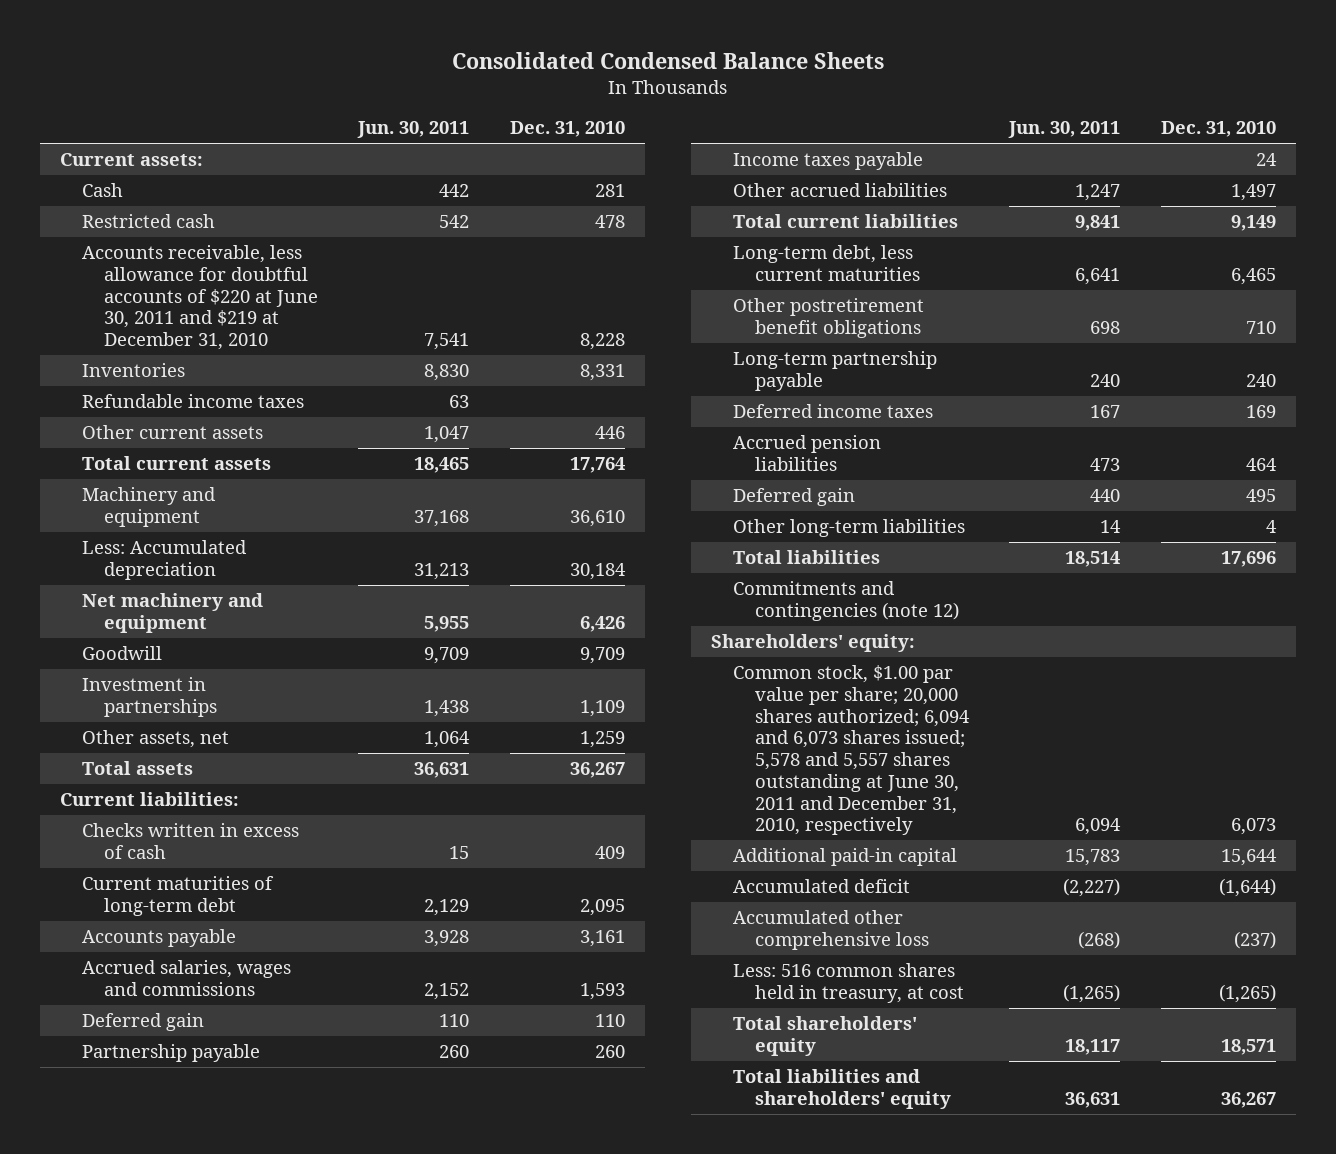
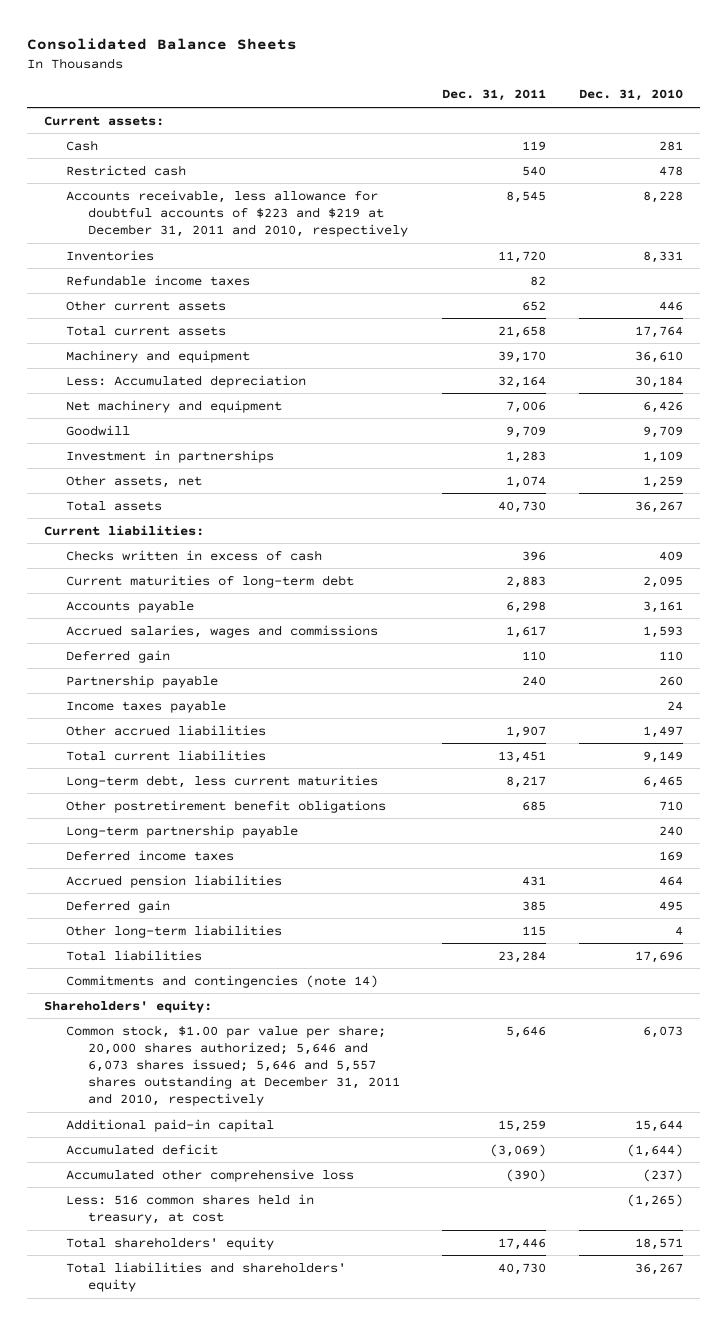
- Consolidated Condensed Balance Sheets
+ Consolidated Balance Sheets
- | Jun. 30, 2011 | Dec. 31, 2010
+ | Dec. 31, 2011 | Dec. 31, 2010
- Accounts receivable, less allowance for doubtful accounts of $220 at June 30, 2011 and $219 at December 31, 2010 | 7,541 | 8,228
+ Accounts receivable, less allowance for doubtful accounts of $223 and $219 at December 31, 2011 and 2010, respectively | 8,545 | 8,228
- Commitments and contingencies (note 12)
+ Commitments and contingencies (note 14)
- Common stock, $1.00 par value per share; 20,000 shares authorized; 6,094 and 6,073 shares issued; 5,578 and 5,557 shares outstanding at June 30, 2011 and December 31, 2010, respectively | 6,094 | 6,073
+ Common stock, $1.00 par value per share; 20,000 shares authorized; 5,646 and 6,073 shares issued; 5,646 and 5,557 shares outstanding at December 31, 2011 and 2010, respectively | 5,646 | 6,073

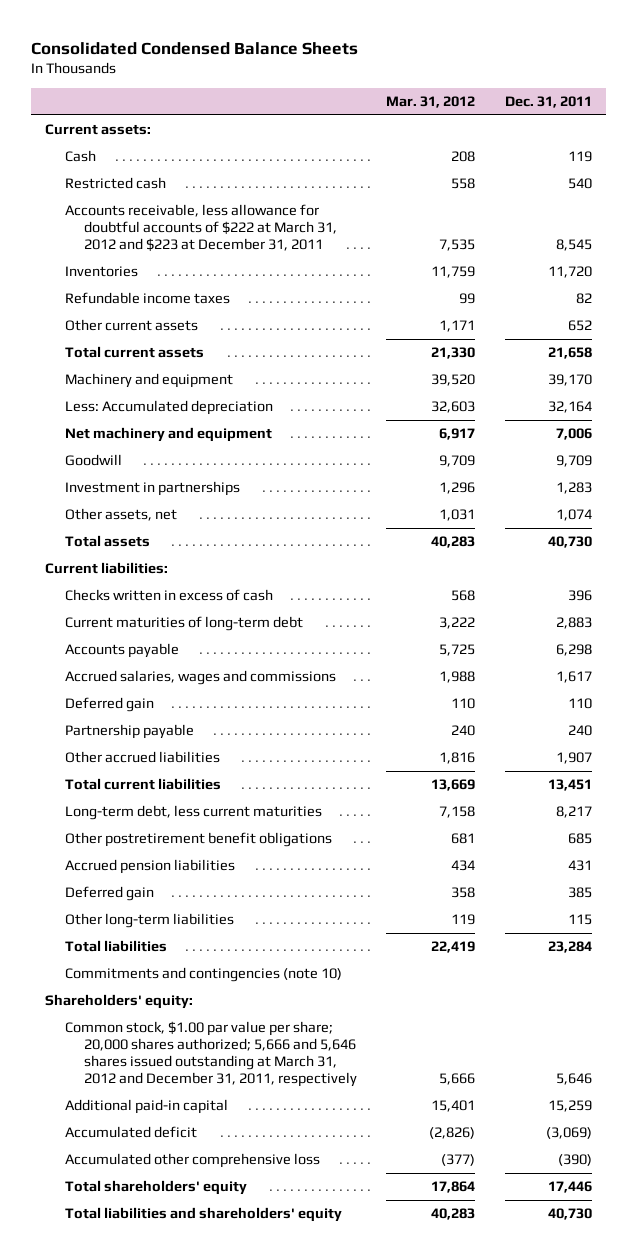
- Consolidated Balance Sheets
+ Consolidated Condensed Balance Sheets
- | Dec. 31, 2011 | Dec. 31, 2010
+ | Mar. 31, 2012 | Dec. 31, 2011
- Accounts receivable, less allowance for doubtful accounts of $223 and $219 at December 31, 2011 and 2010, respectively | 8,545 | 8,228
+ Accounts receivable, less allowance for doubtful accounts of $222 at March 31, 2012 and $223 at December 31, 2011 | 7,535 | 8,545
- Income taxes payable | | 24
- Long-term partnership payable | | 240
- Deferred income taxes | | 169
- Commitments and contingencies (note 14)
+ Commitments and contingencies (note 10)
- Common stock, $1.00 par value per share; 20,000 shares authorized; 5,646 and 6,073 shares issued; 5,646 and 5,557 shares outstanding at December 31, 2011 and 2010, respectively | 5,646 | 6,073
+ Common stock, $1.00 par value per share; 20,000 shares authorized; 5,666 and 5,646 shares issued outstanding at March 31, 2012 and December 31, 2011, respectively | 5,666 | 5,646
- Less: 516 common shares held in treasury, at cost | | (1,265)

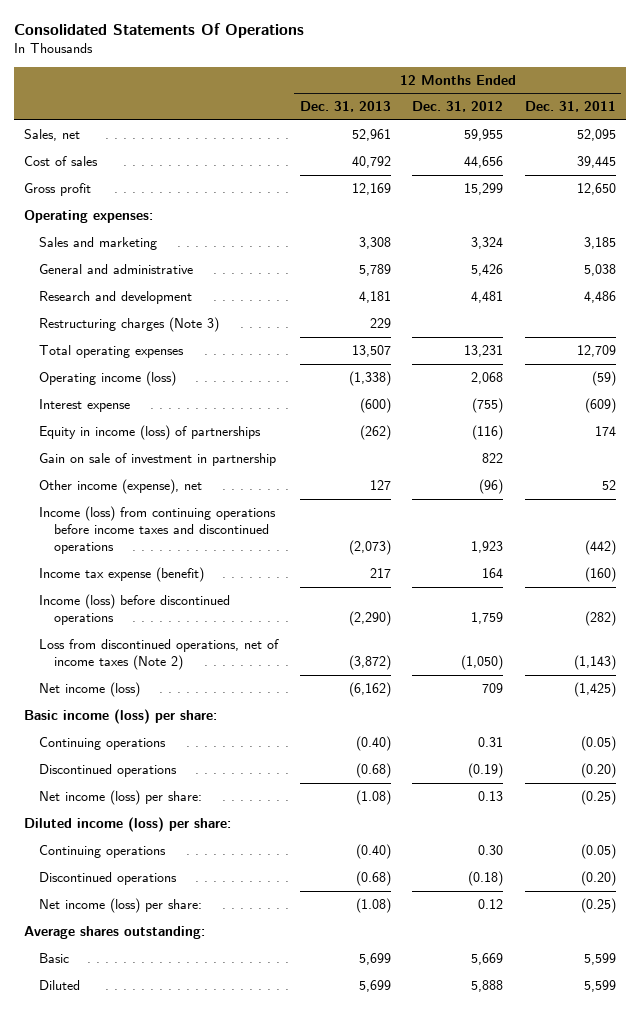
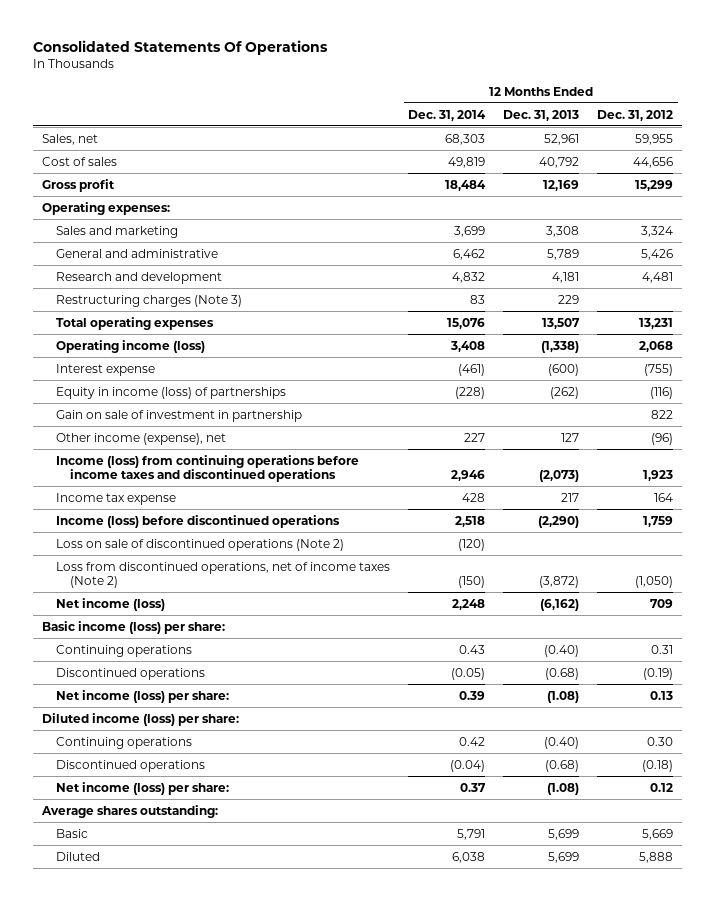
- | 12 Months Ended Dec. 31, 2013 | 12 Months Ended Dec. 31, 2012 | 12 Months Ended Dec. 31, 2011
+ | 12 Months Ended Dec. 31, 2014 | 12 Months Ended Dec. 31, 2013 | 12 Months Ended Dec. 31, 2012
- Income tax expense (benefit) | 217 | 164 | (160)
+ Income tax expense | 428 | 217 | 164
+ Loss on sale of discontinued operations (Note 2) | (120) | |

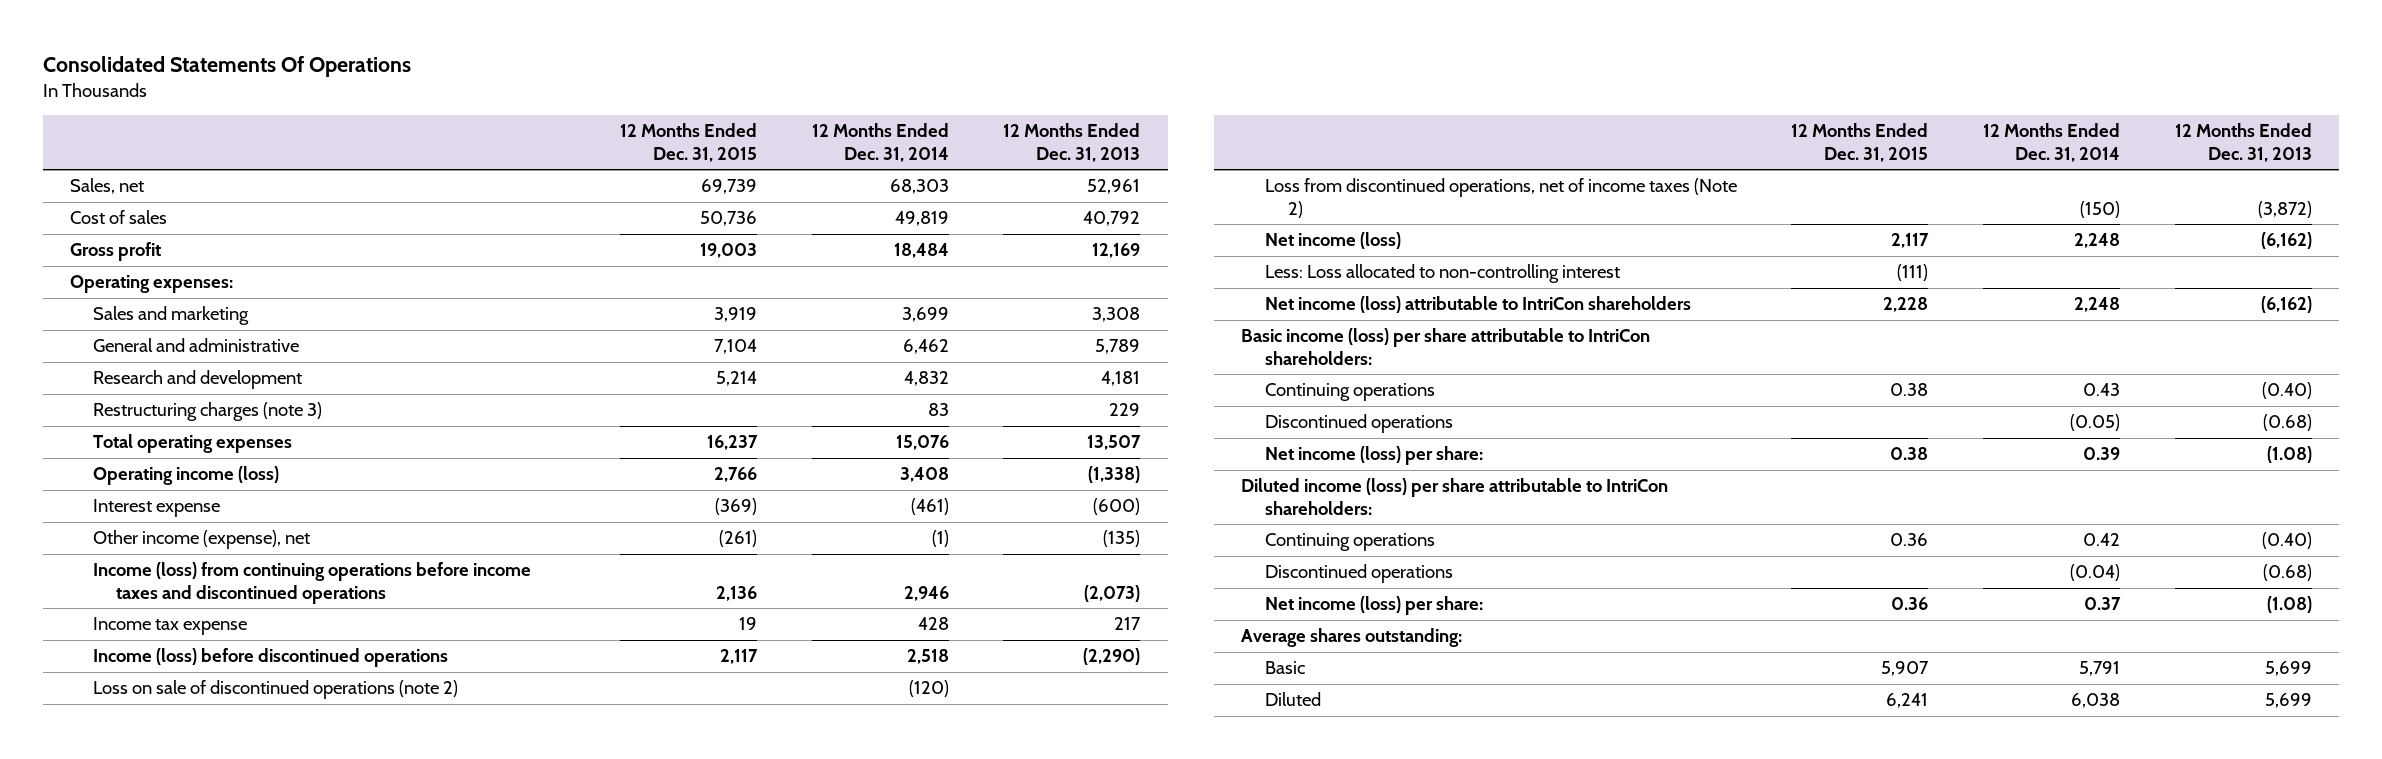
- | 12 Months Ended Dec. 31, 2014 | 12 Months Ended Dec. 31, 2013 | 12 Months Ended Dec. 31, 2012
+ | 12 Months Ended Dec. 31, 2015 | 12 Months Ended Dec. 31, 2014 | 12 Months Ended Dec. 31, 2013
- Restructuring charges (Note 3) | 83 | 229 |
+ Restructuring charges (note 3) | | 83 | 229
- Equity in income (loss) of partnerships | (228) | (262) | (116)
- Gain on sale of investment in partnership | | | 822
- Other income (expense), net | 227 | 127 | (96)
+ Other income (expense), net | (261) | (1) | (135)
- Loss on sale of discontinued operations (Note 2) | (120) | |
+ Loss on sale of discontinued operations (note 2) | | (120) |
- Basic income (loss) per share:
+ Less: Loss allocated to non-controlling interest | (111) | |
+ Net income (loss) attributable to IntriCon shareholders | 2,228 | 2,248 | (6,162)
+ Basic income (loss) per share attributable to IntriCon shareholders:
- Diluted income (loss) per share:
+ Diluted income (loss) per share attributable to IntriCon shareholders:

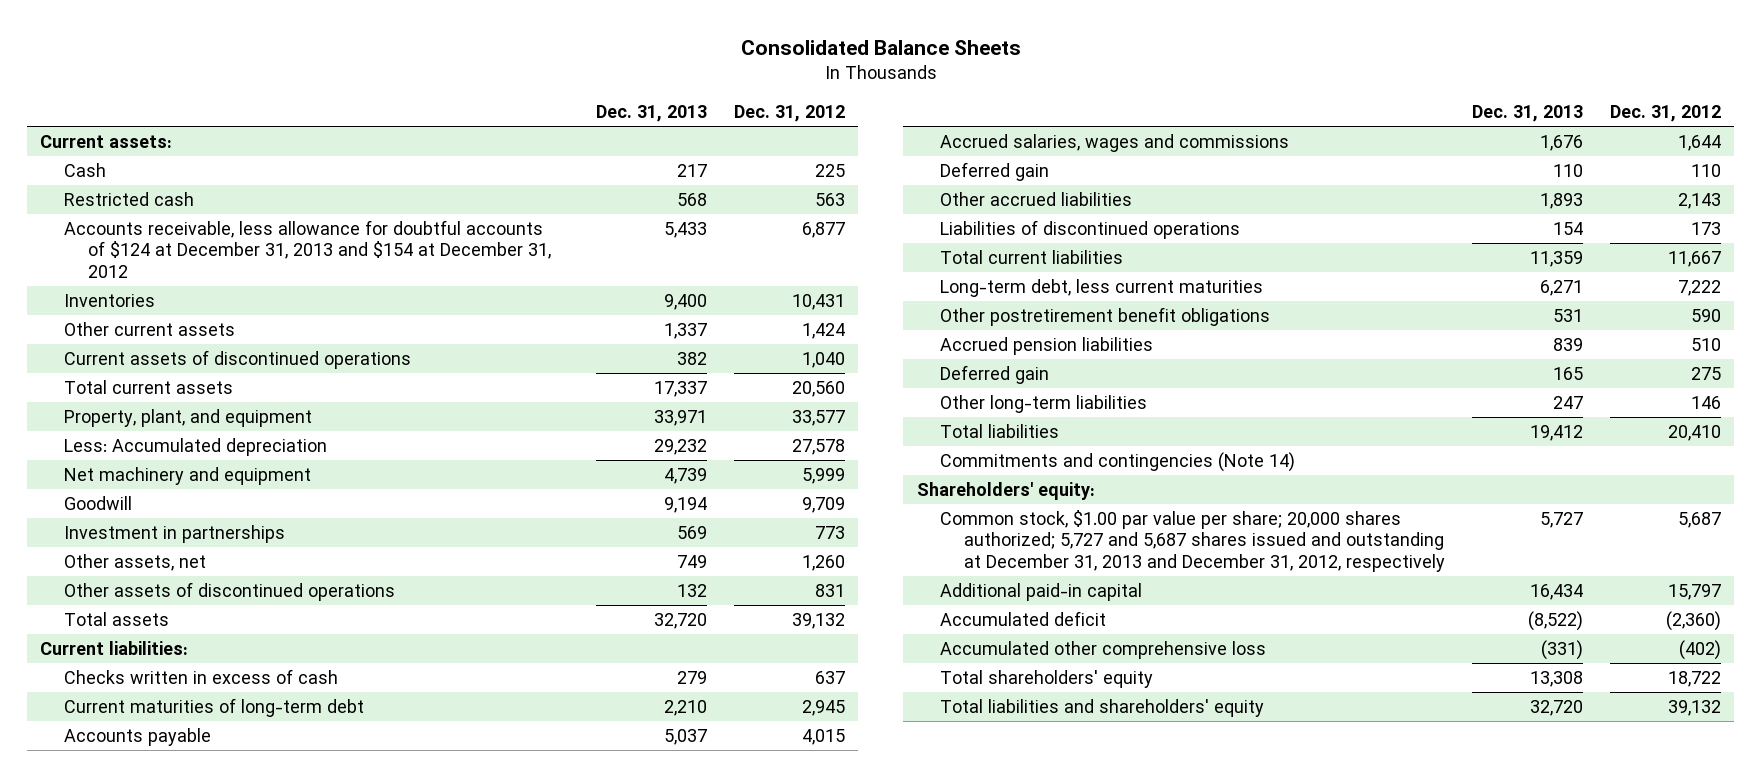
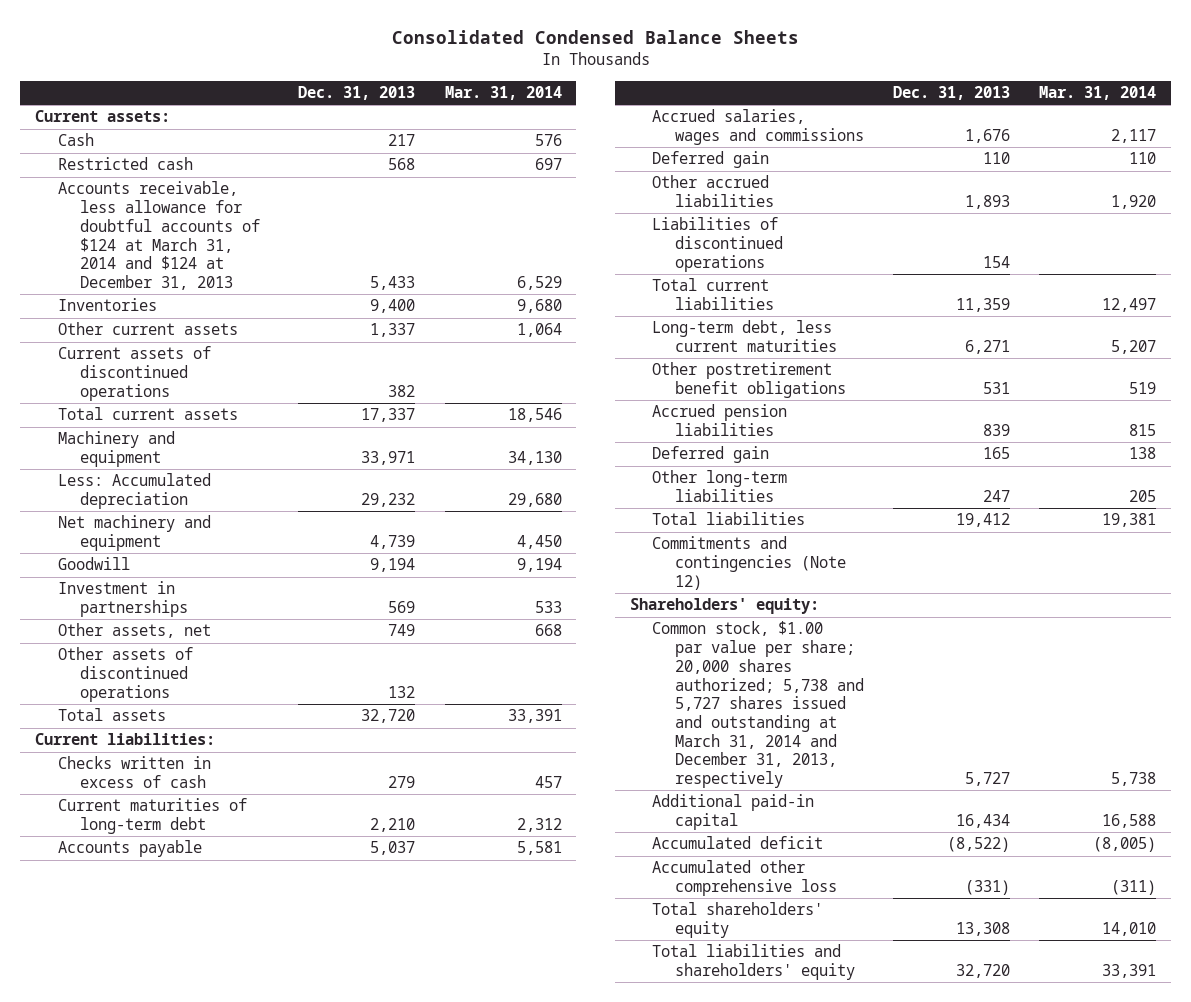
- Consolidated Balance Sheets
+ Consolidated Condensed Balance Sheets
- | Dec. 31, 2013 | Dec. 31, 2012
+ | Dec. 31, 2013 | Mar. 31, 2014
- Accounts receivable, less allowance for doubtful accounts of $124 at December 31, 2013 and $154 at December 31, 2012 | 5,433 | 6,877
+ Accounts receivable, less allowance for doubtful accounts of $124 at March 31, 2014 and $124 at December 31, 2013 | 5,433 | 6,529
- Property, plant, and equipment | 33,971 | 33,577
+ Machinery and equipment | 33,971 | 34,130
- Commitments and contingencies (Note 14)
+ Commitments and contingencies (Note 12)
- Common stock, $1.00 par value per share; 20,000 shares authorized; 5,727 and 5,687 shares issued and outstanding at December 31, 2013 and December 31, 2012, respectively | 5,727 | 5,687
+ Common stock, $1.00 par value per share; 20,000 shares authorized; 5,738 and 5,727 shares issued and outstanding at March 31, 2014 and December 31, 2013, respectively | 5,727 | 5,738

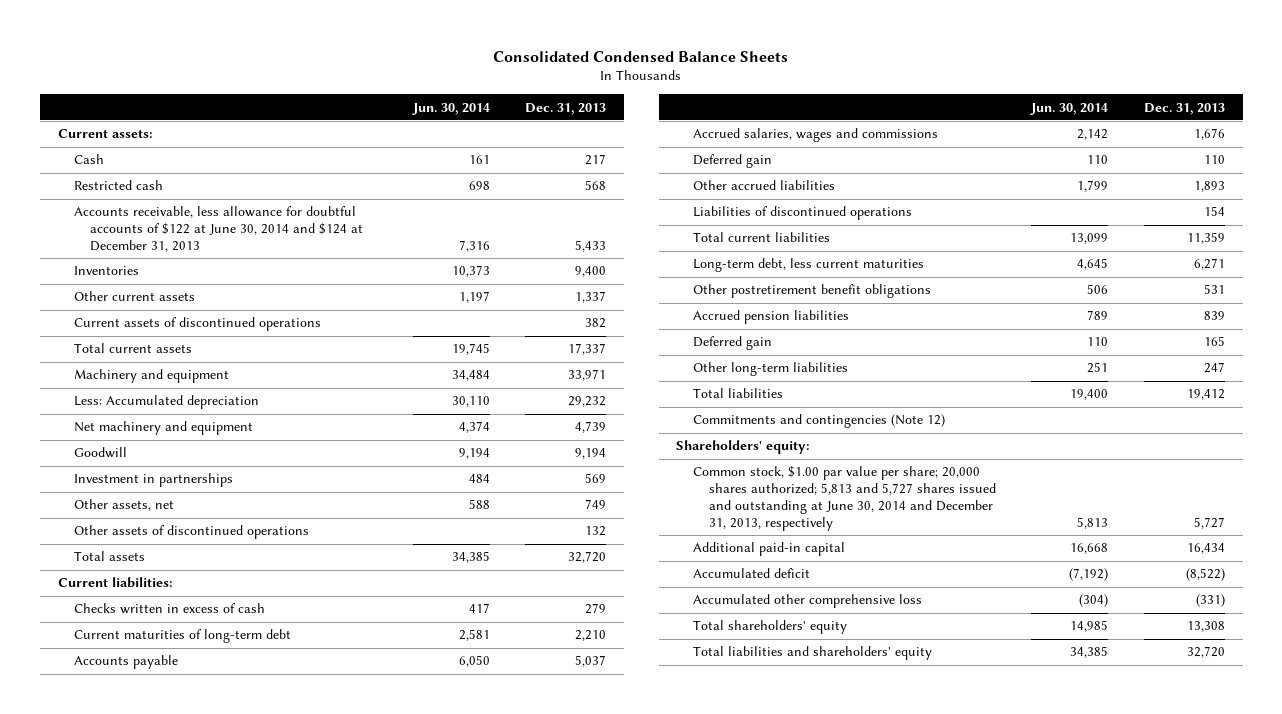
- | Dec. 31, 2013 | Mar. 31, 2014
+ | Jun. 30, 2014 | Dec. 31, 2013
- Accounts receivable, less allowance for doubtful accounts of $124 at March 31, 2014 and $124 at December 31, 2013 | 5,433 | 6,529
+ Accounts receivable, less allowance for doubtful accounts of $122 at June 30, 2014 and $124 at December 31, 2013 | 7,316 | 5,433
- Common stock, $1.00 par value per share; 20,000 shares authorized; 5,738 and 5,727 shares issued and outstanding at March 31, 2014 and December 31, 2013, respectively | 5,727 | 5,738
+ Common stock, $1.00 par value per share; 20,000 shares authorized; 5,813 and 5,727 shares issued and outstanding at June 30, 2014 and December 31, 2013, respectively | 5,813 | 5,727

